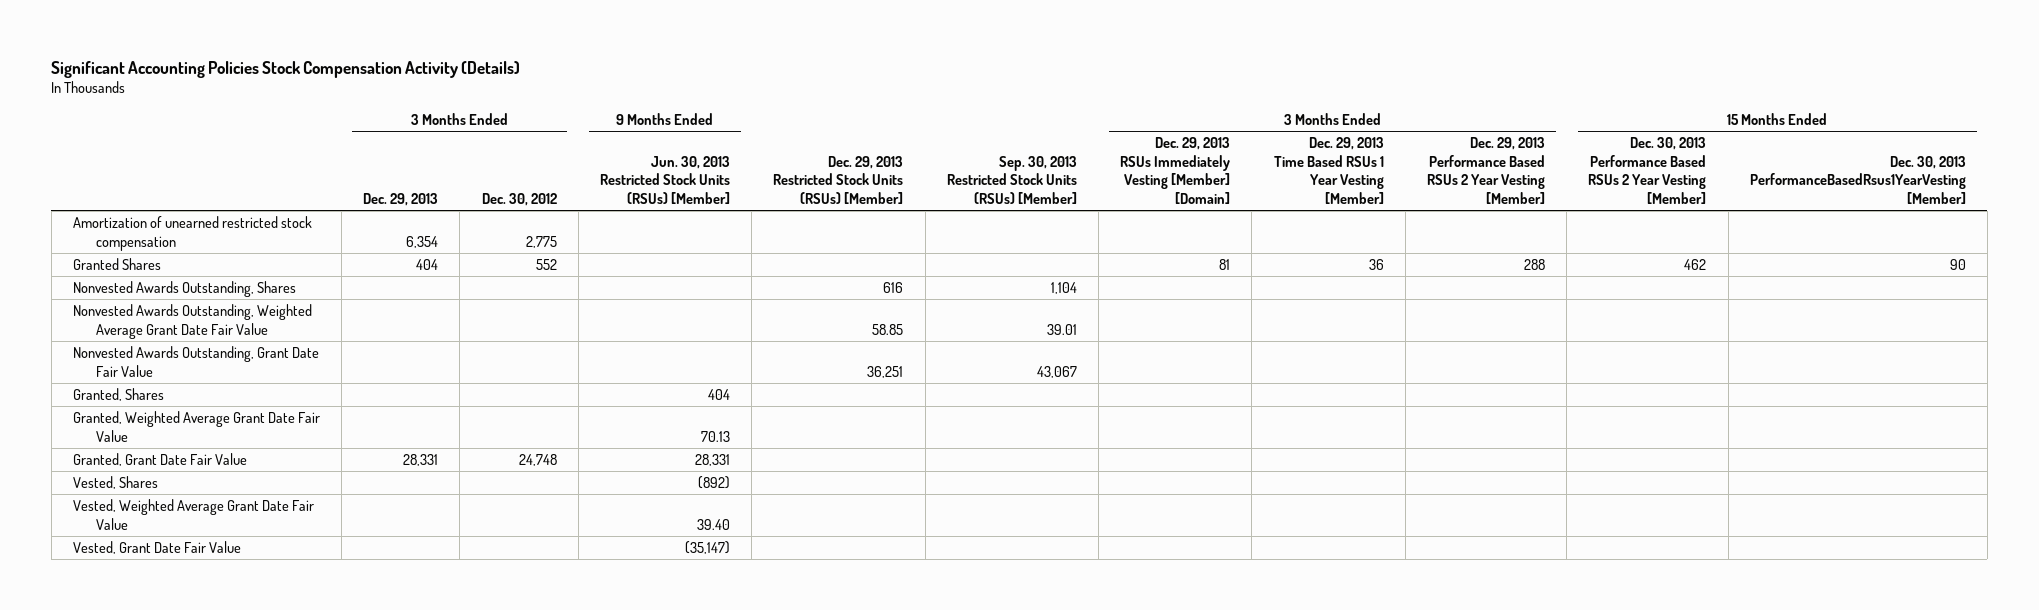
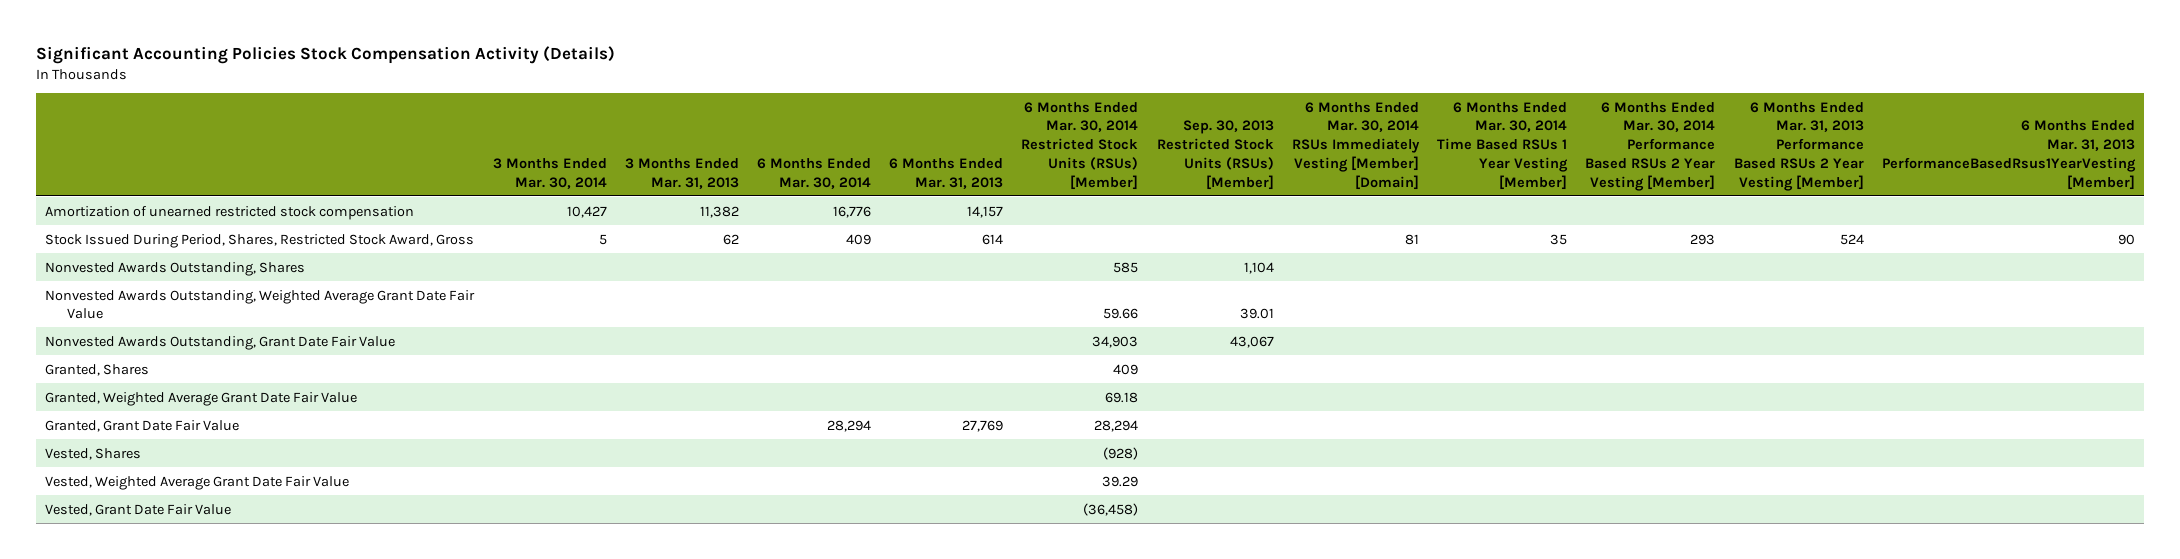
- | 3 Months Ended Dec. 29, 2013 | 3 Months Ended Dec. 30, 2012 | 9 Months Ended Jun. 30, 2013 Restricted Stock Units (RSUs) [Member] | Dec. 29, 2013 Restricted Stock Units (RSUs) [Member] | Sep. 30, 2013 Restricted Stock Units (RSUs) [Member] | 3 Months Ended Dec. 29, 2013 RSUs Immediately Vesting [Member] [Domain] | 3 Months Ended Dec. 29, 2013 Time Based RSUs 1 Year Vesting [Member] | 3 Months Ended Dec. 29, 2013 Performance Based RSUs 2 Year Vesting [Member] | 15 Months Ended Dec. 30, 2013 Performance Based RSUs 2 Year Vesting [Member] | 15 Months Ended Dec. 30, 2013 PerformanceBasedRsus1YearVesting [Member]
+ | 3 Months Ended Mar. 30, 2014 | 3 Months Ended Mar. 31, 2013 | 6 Months Ended Mar. 30, 2014 | 6 Months Ended Mar. 31, 2013 | 6 Months Ended Mar. 30, 2014 Restricted Stock Units (RSUs) [Member] | Sep. 30, 2013 Restricted Stock Units (RSUs) [Member] | 6 Months Ended Mar. 30, 2014 RSUs Immediately Vesting [Member] [Domain] | 6 Months Ended Mar. 30, 2014 Time Based RSUs 1 Year Vesting [Member] | 6 Months Ended Mar. 30, 2014 Performance Based RSUs 2 Year Vesting [Member] | 6 Months Ended Mar. 31, 2013 Performance Based RSUs 2 Year Vesting [Member] | 6 Months Ended Mar. 31, 2013 PerformanceBasedRsus1YearVesting [Member]
- Granted Shares | 404 | 552 | | | | 81 | 36 | 288 | 462 | 90
+ Stock Issued During Period, Shares, Restricted Stock Award, Gross | 5 | 62 | 409 | 614 | | | 81 | 35 | 293 | 524 | 90

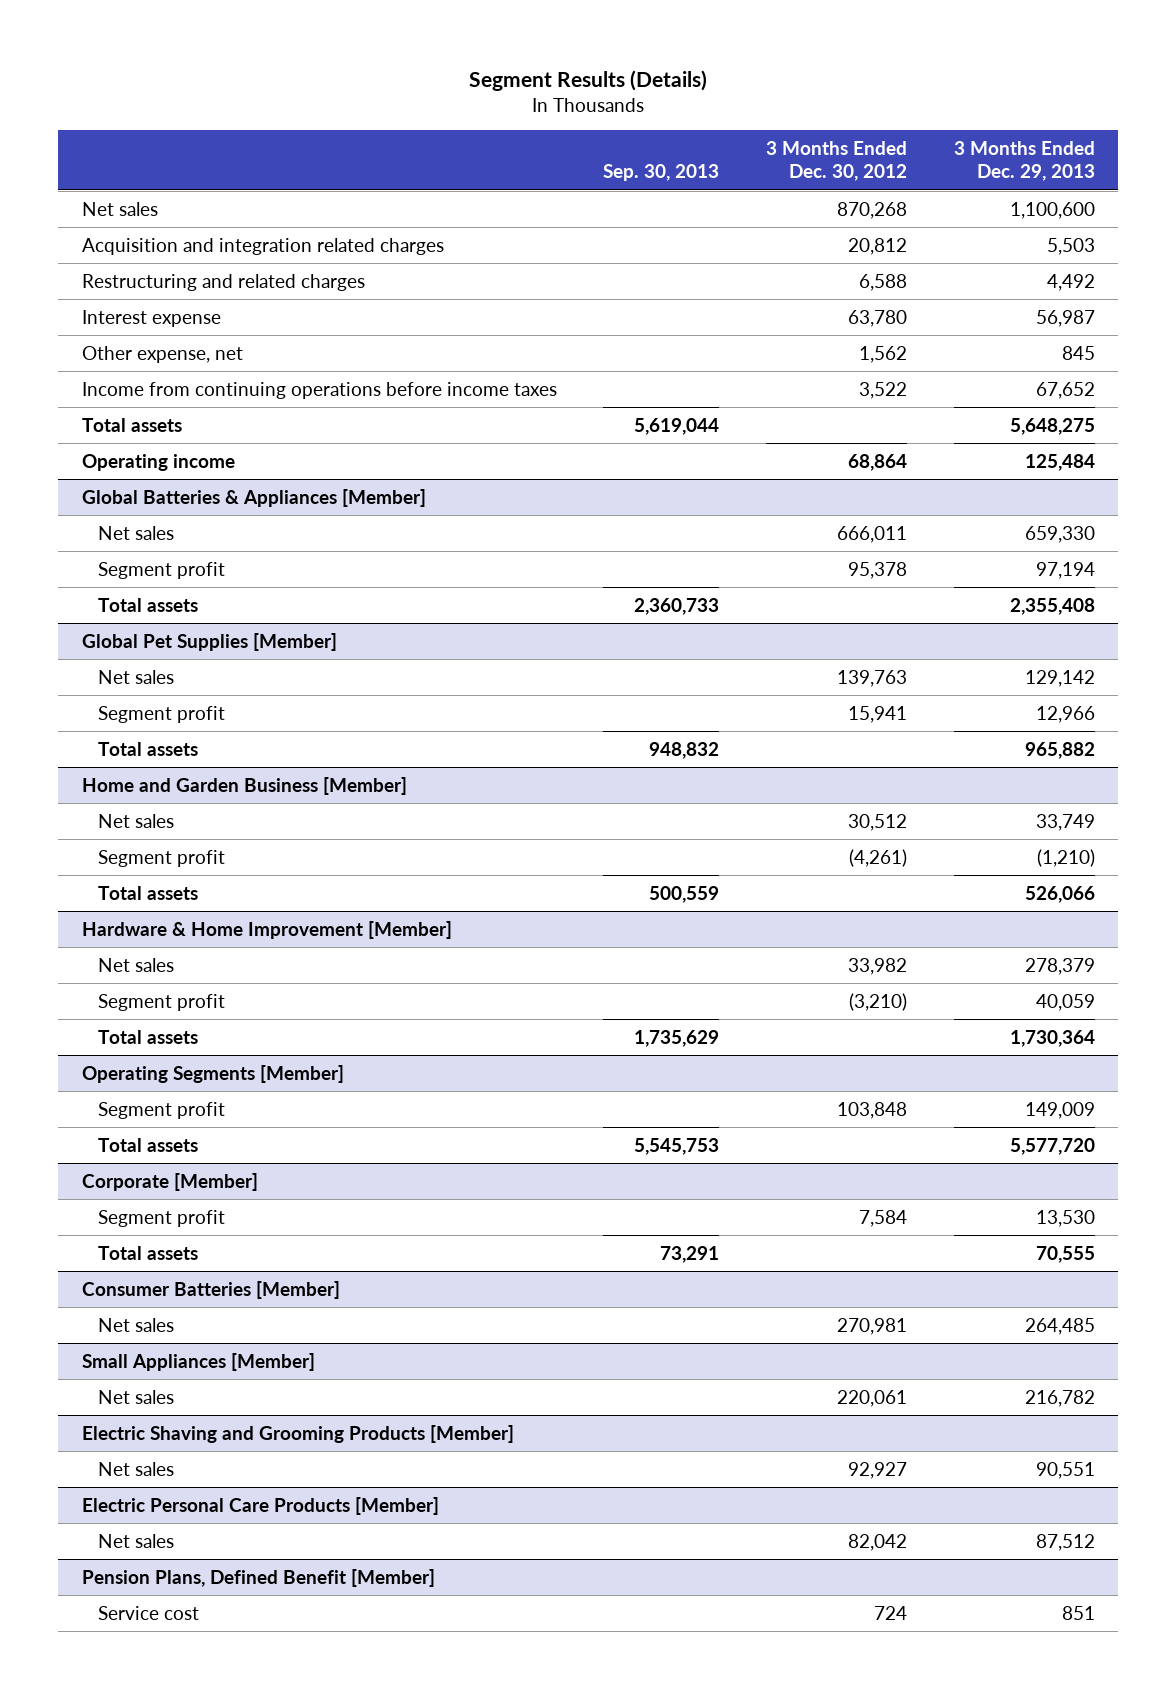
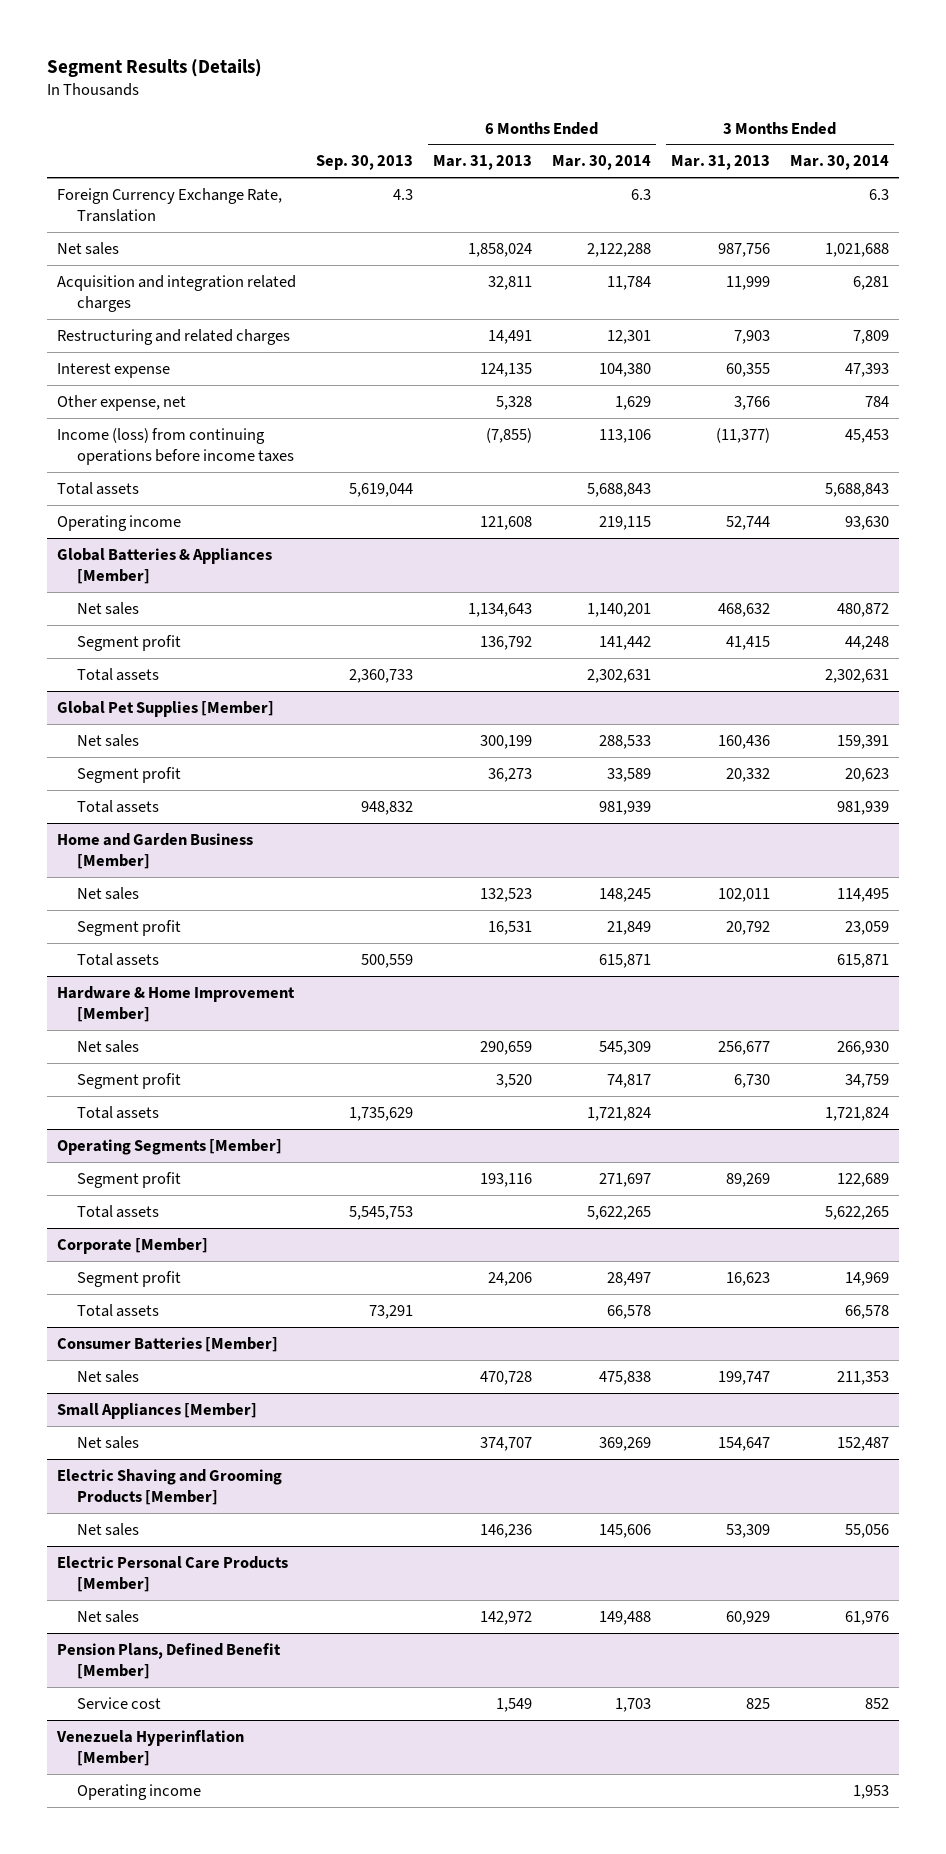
- | Sep. 30, 2013 | 3 Months Ended Dec. 30, 2012 | 3 Months Ended Dec. 29, 2013
+ | Sep. 30, 2013 | 6 Months Ended Mar. 31, 2013 | 6 Months Ended Mar. 30, 2014 | 3 Months Ended Mar. 31, 2013 | 3 Months Ended Mar. 30, 2014
+ Foreign Currency Exchange Rate, Translation | 4.3 | | 6.3 | | 6.3
- Income from continuing operations before income taxes | | 3,522 | 67,652
+ Income (loss) from continuing operations before income taxes | | (7,855) | 113,106 | (11,377) | 45,453
+ Venezuela Hyperinflation [Member]
+ Operating income | | | | | 1,953

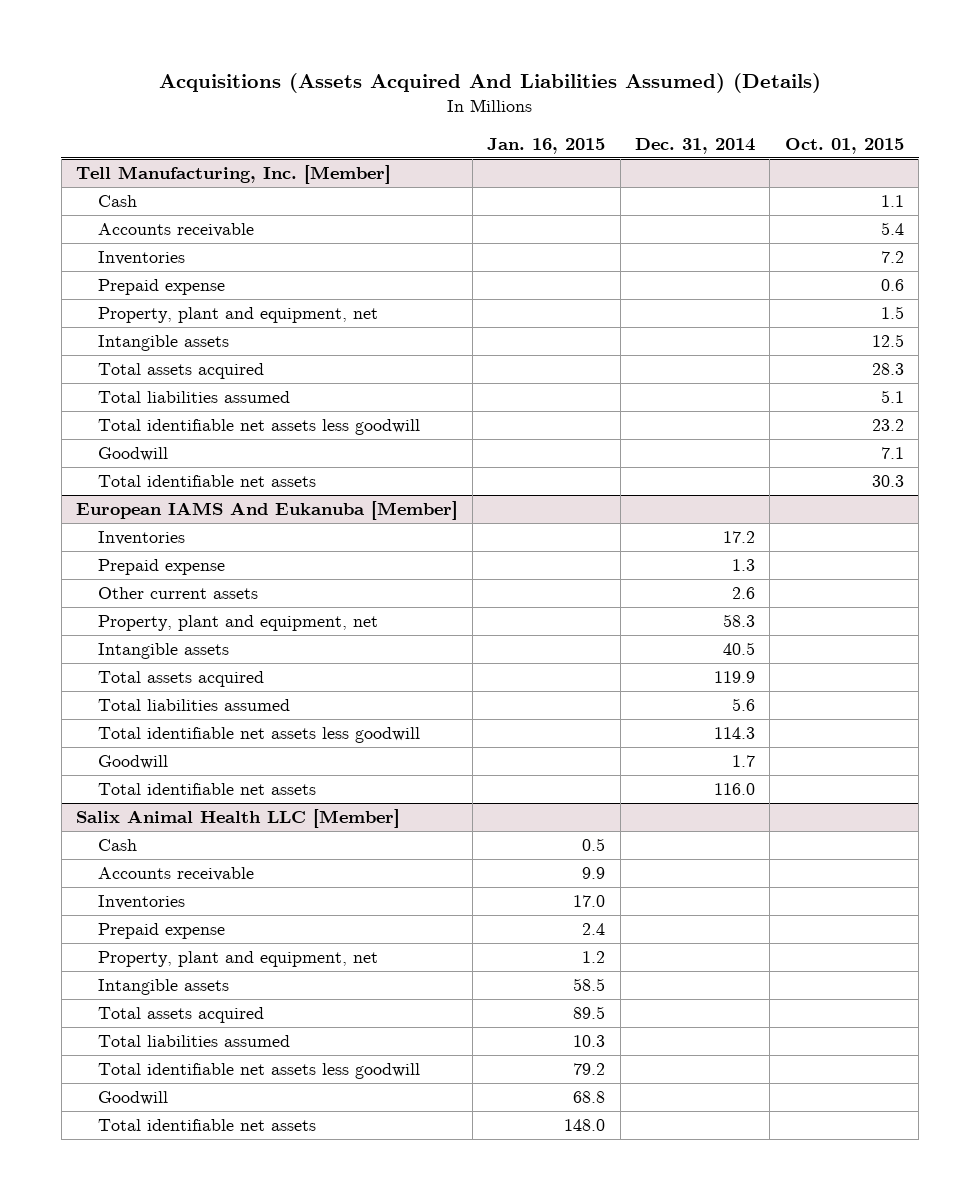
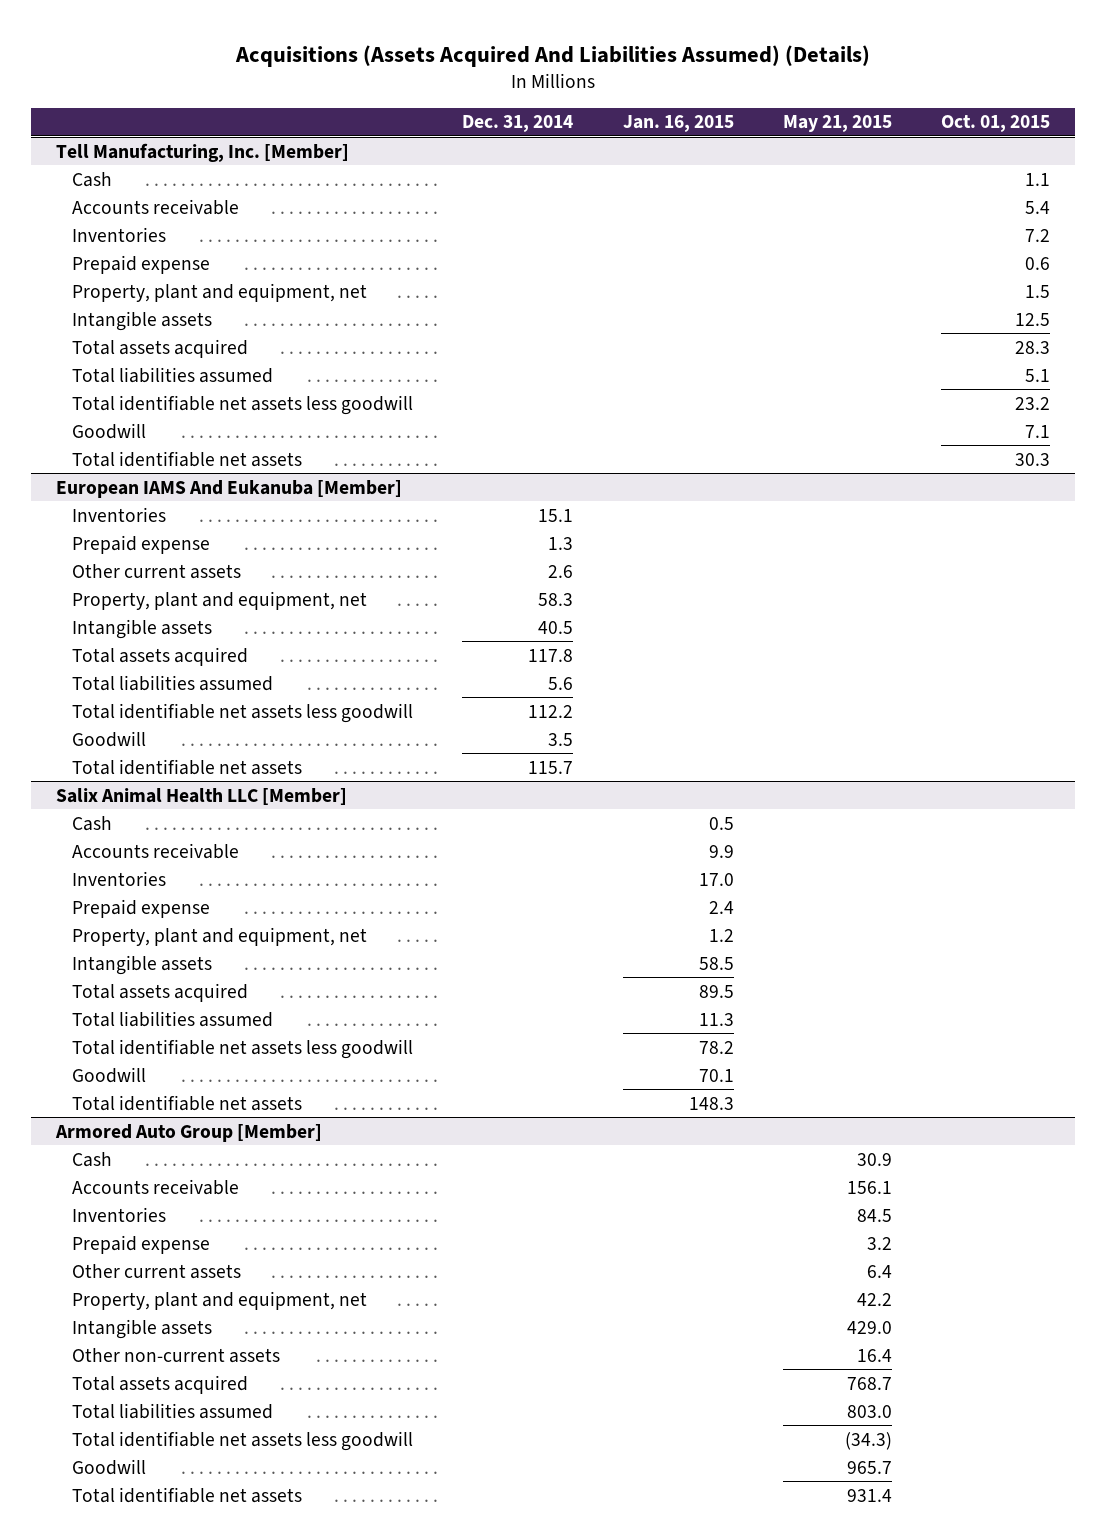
- | Jan. 16, 2015 | Dec. 31, 2014 | Oct. 01, 2015
+ | Dec. 31, 2014 | Jan. 16, 2015 | May 21, 2015 | Oct. 01, 2015
@ European IAMS And Eukanuba [Member]
- Inventories | | 17.2 |
+ Inventories | 15.1 | | |
- Total assets acquired | | 119.9 |
+ Total assets acquired | 117.8 | | |
- Total identifiable net assets less goodwill | | 114.3 |
- Goodwill | | 1.7 |
- Total identifiable net assets | | 116.0 |
+ Total identifiable net assets less goodwill | 112.2 | | |
+ Goodwill | 3.5 | | |
+ Total identifiable net assets | 115.7 | | |
@ Salix Animal Health LLC [Member]
- Total liabilities assumed | 10.3 | |
- Total identifiable net assets less goodwill | 79.2 | |
- Goodwill | 68.8 | |
- Total identifiable net assets | 148.0 | |
+ Total liabilities assumed | | 11.3 | |
+ Total identifiable net assets less goodwill | | 78.2 | |
+ Goodwill | | 70.1 | |
+ Total identifiable net assets | | 148.3 | |
+ Armored Auto Group [Member]
+ Cash | | | 30.9 |
+ Accounts receivable | | | 156.1 |
+ Inventories | | | 84.5 |
+ Prepaid expense | | | 3.2 |
+ Other current assets | | | 6.4 |
+ Property, plant and equipment, net | | | 42.2 |
+ Intangible assets | | | 429.0 |
+ Other non-current assets | | | 16.4 |
+ Total assets acquired | | | 768.7 |
+ Total liabilities assumed | | | 803.0 |
+ Total identifiable net assets less goodwill | | | (34.3) |
+ Goodwill | | | 965.7 |
+ Total identifiable net assets | | | 931.4 |

